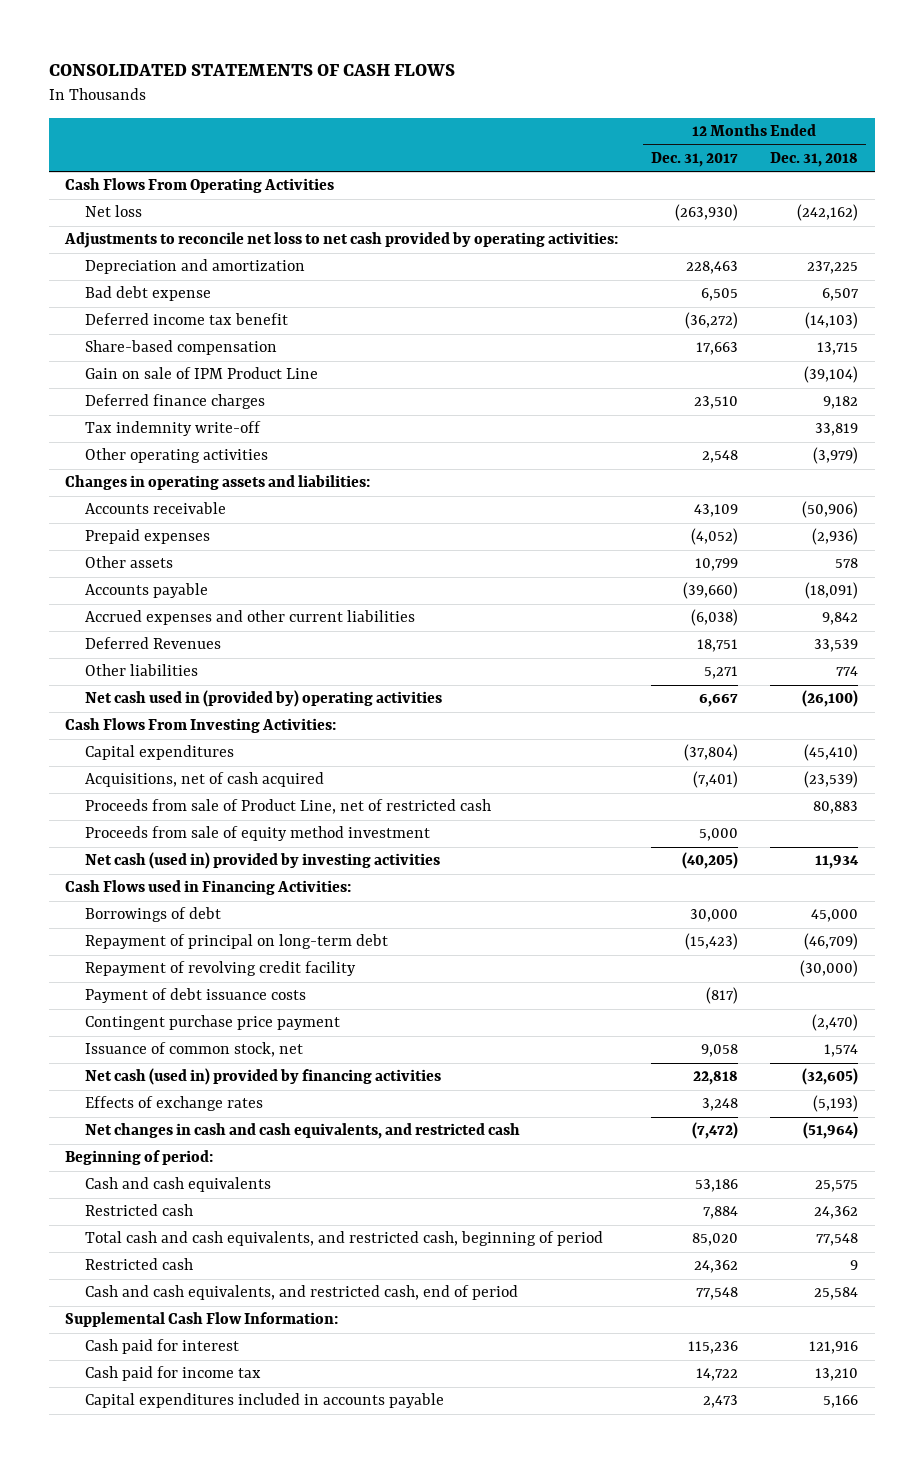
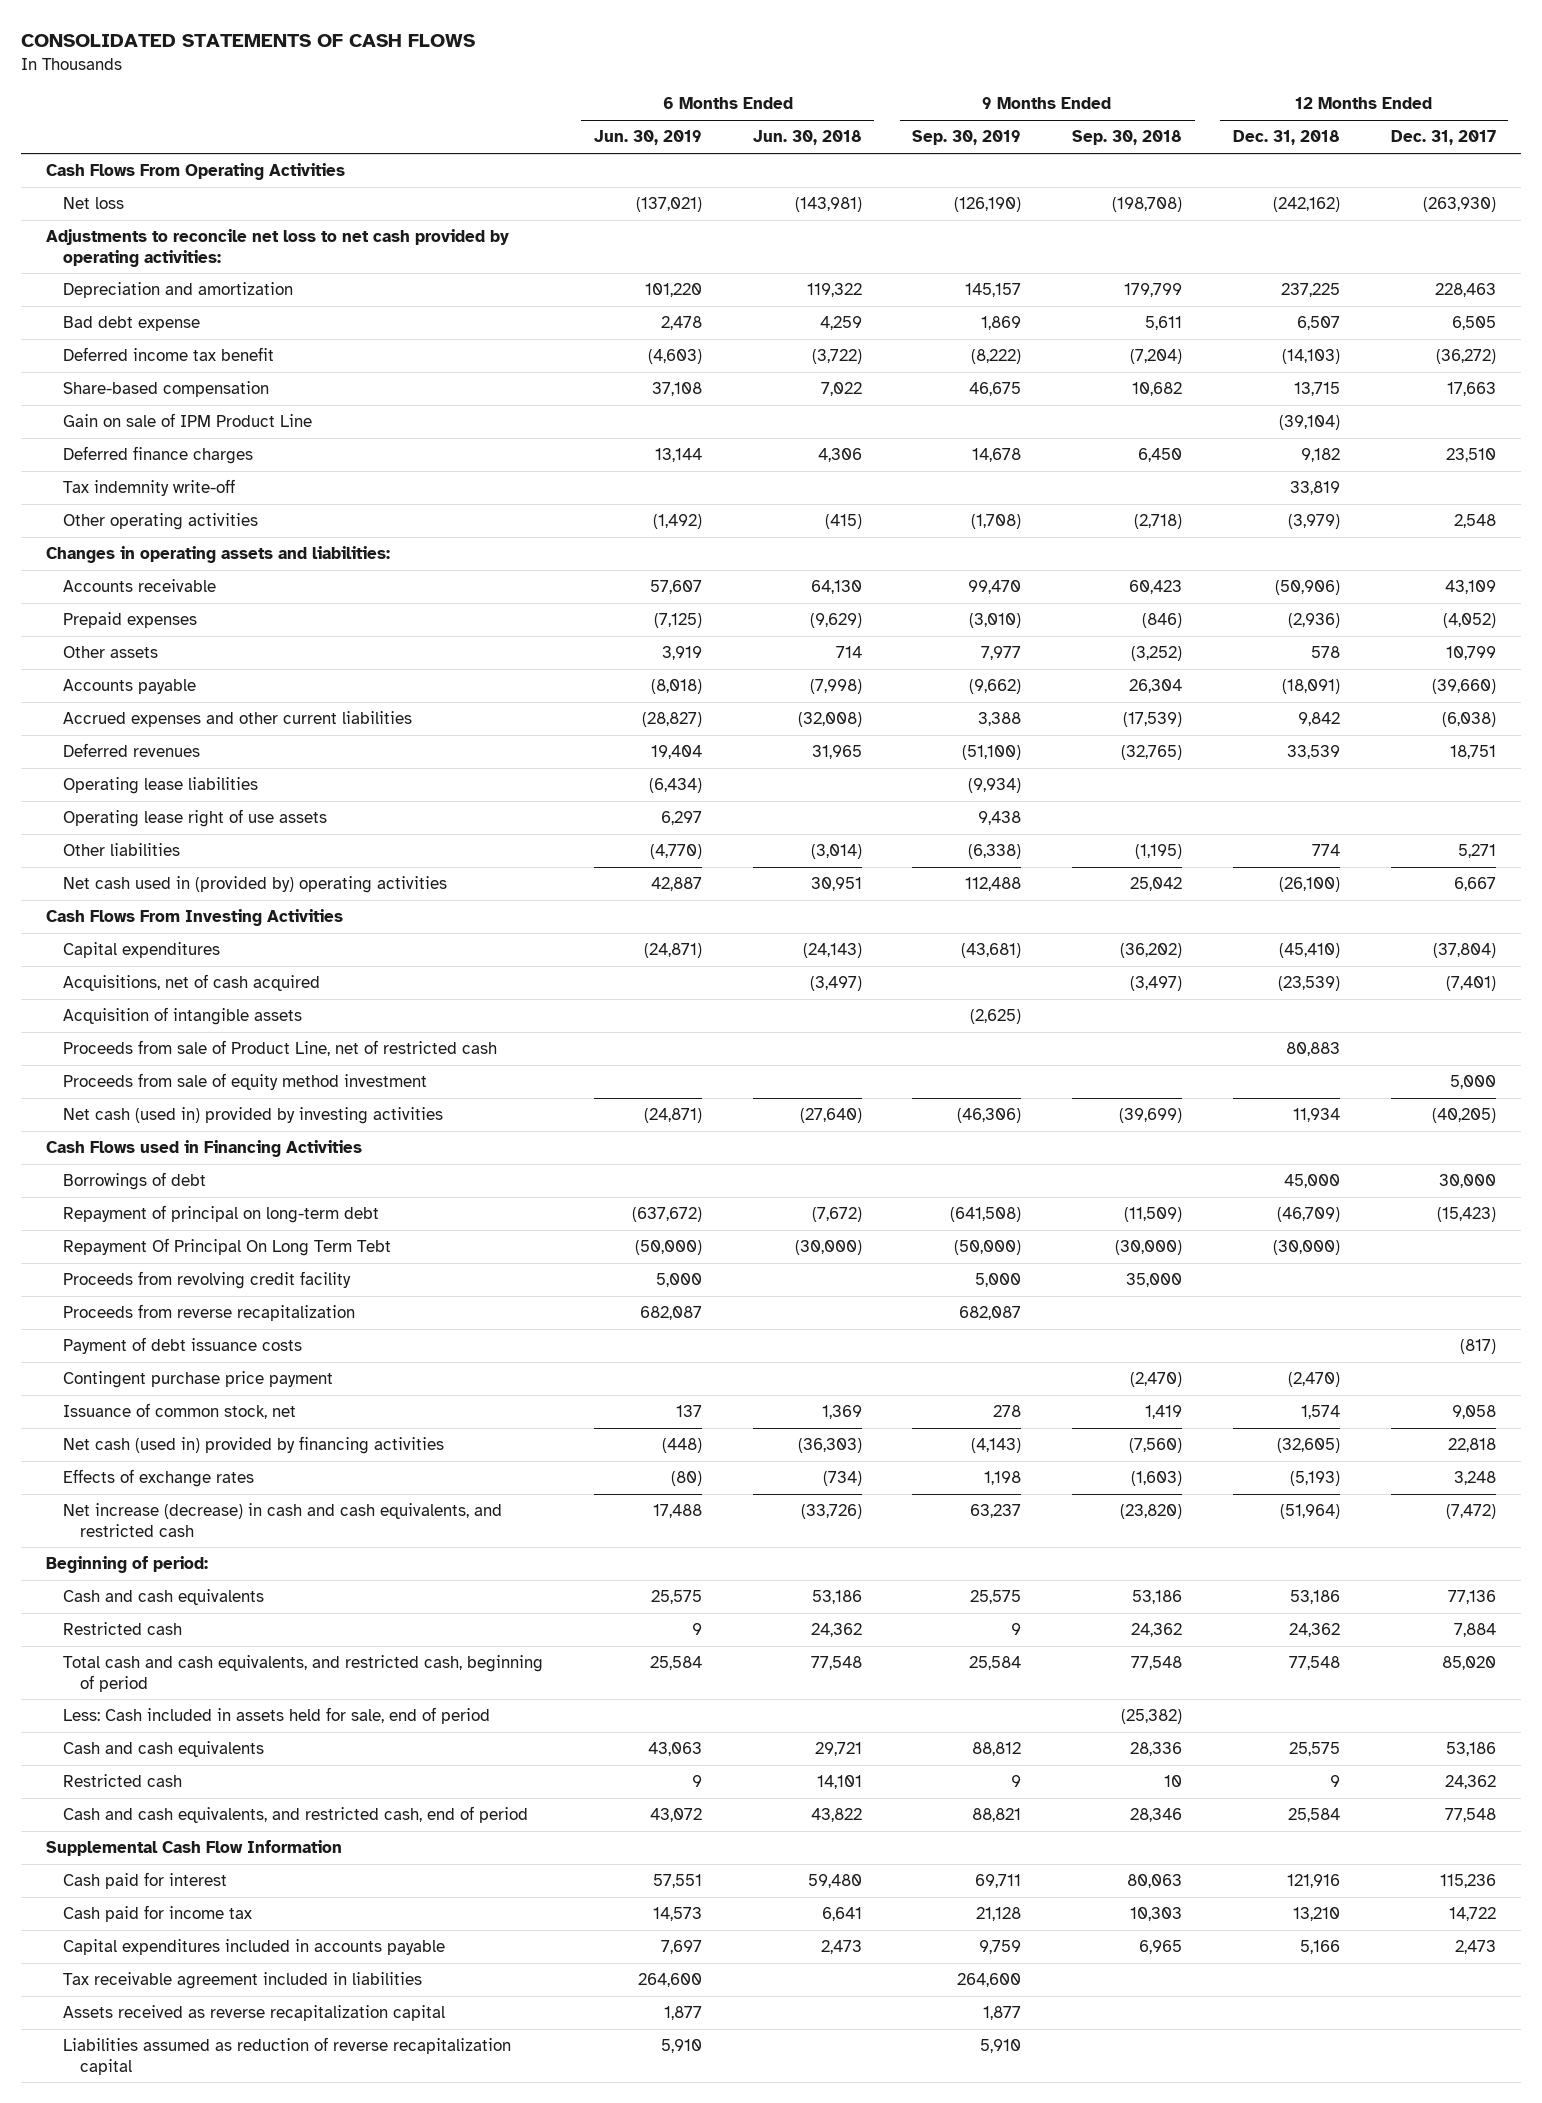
- | 12 Months Ended Dec. 31, 2017 | 12 Months Ended Dec. 31, 2018
+ | 6 Months Ended Jun. 30, 2019 | 6 Months Ended Jun. 30, 2018 | 9 Months Ended Sep. 30, 2019 | 9 Months Ended Sep. 30, 2018 | 12 Months Ended Dec. 31, 2018 | 12 Months Ended Dec. 31, 2017
- Deferred Revenues | 18,751 | 33,539
+ Deferred revenues | 19,404 | 31,965 | (51,100) | (32,765) | 33,539 | 18,751
+ Operating lease liabilities | (6,434) | | (9,934) | | |
+ Operating lease right of use assets | 6,297 | | 9,438 | | |
- Cash Flows From Investing Activities:
+ Cash Flows From Investing Activities
+ Acquisition of intangible assets | | | (2,625) | | |
- Cash Flows used in Financing Activities:
+ Cash Flows used in Financing Activities
- Repayment of revolving credit facility | | (30,000)
+ Repayment Of Principal On Long Term Tebt | (50,000) | (30,000) | (50,000) | (30,000) | (30,000) |
+ Proceeds from revolving credit facility | 5,000 | | 5,000 | 35,000 | |
+ Proceeds from reverse recapitalization | 682,087 | | 682,087 | | |
- Net changes in cash and cash equivalents, and restricted cash | (7,472) | (51,964)
+ Net increase (decrease) in cash and cash equivalents, and restricted cash | 17,488 | (33,726) | 63,237 | (23,820) | (51,964) | (7,472)
+ Cash and cash equivalents | 25,575 | 53,186 | 25,575 | 53,186 | 53,186 | 77,136
+ Less: Cash included in assets held for sale, end of period | | | | (25,382) | |
moved down: Cash and cash equivalents | 43,063 | 29,721 | 88,812 | 28,336 | 25,575 | 53,186
- Supplemental Cash Flow Information:
+ Supplemental Cash Flow Information
+ Tax receivable agreement included in liabilities | 264,600 | | 264,600 | | |
+ Assets received as reverse recapitalization capital | 1,877 | | 1,877 | | |
+ Liabilities assumed as reduction of reverse recapitalization capital | 5,910 | | 5,910 | | |

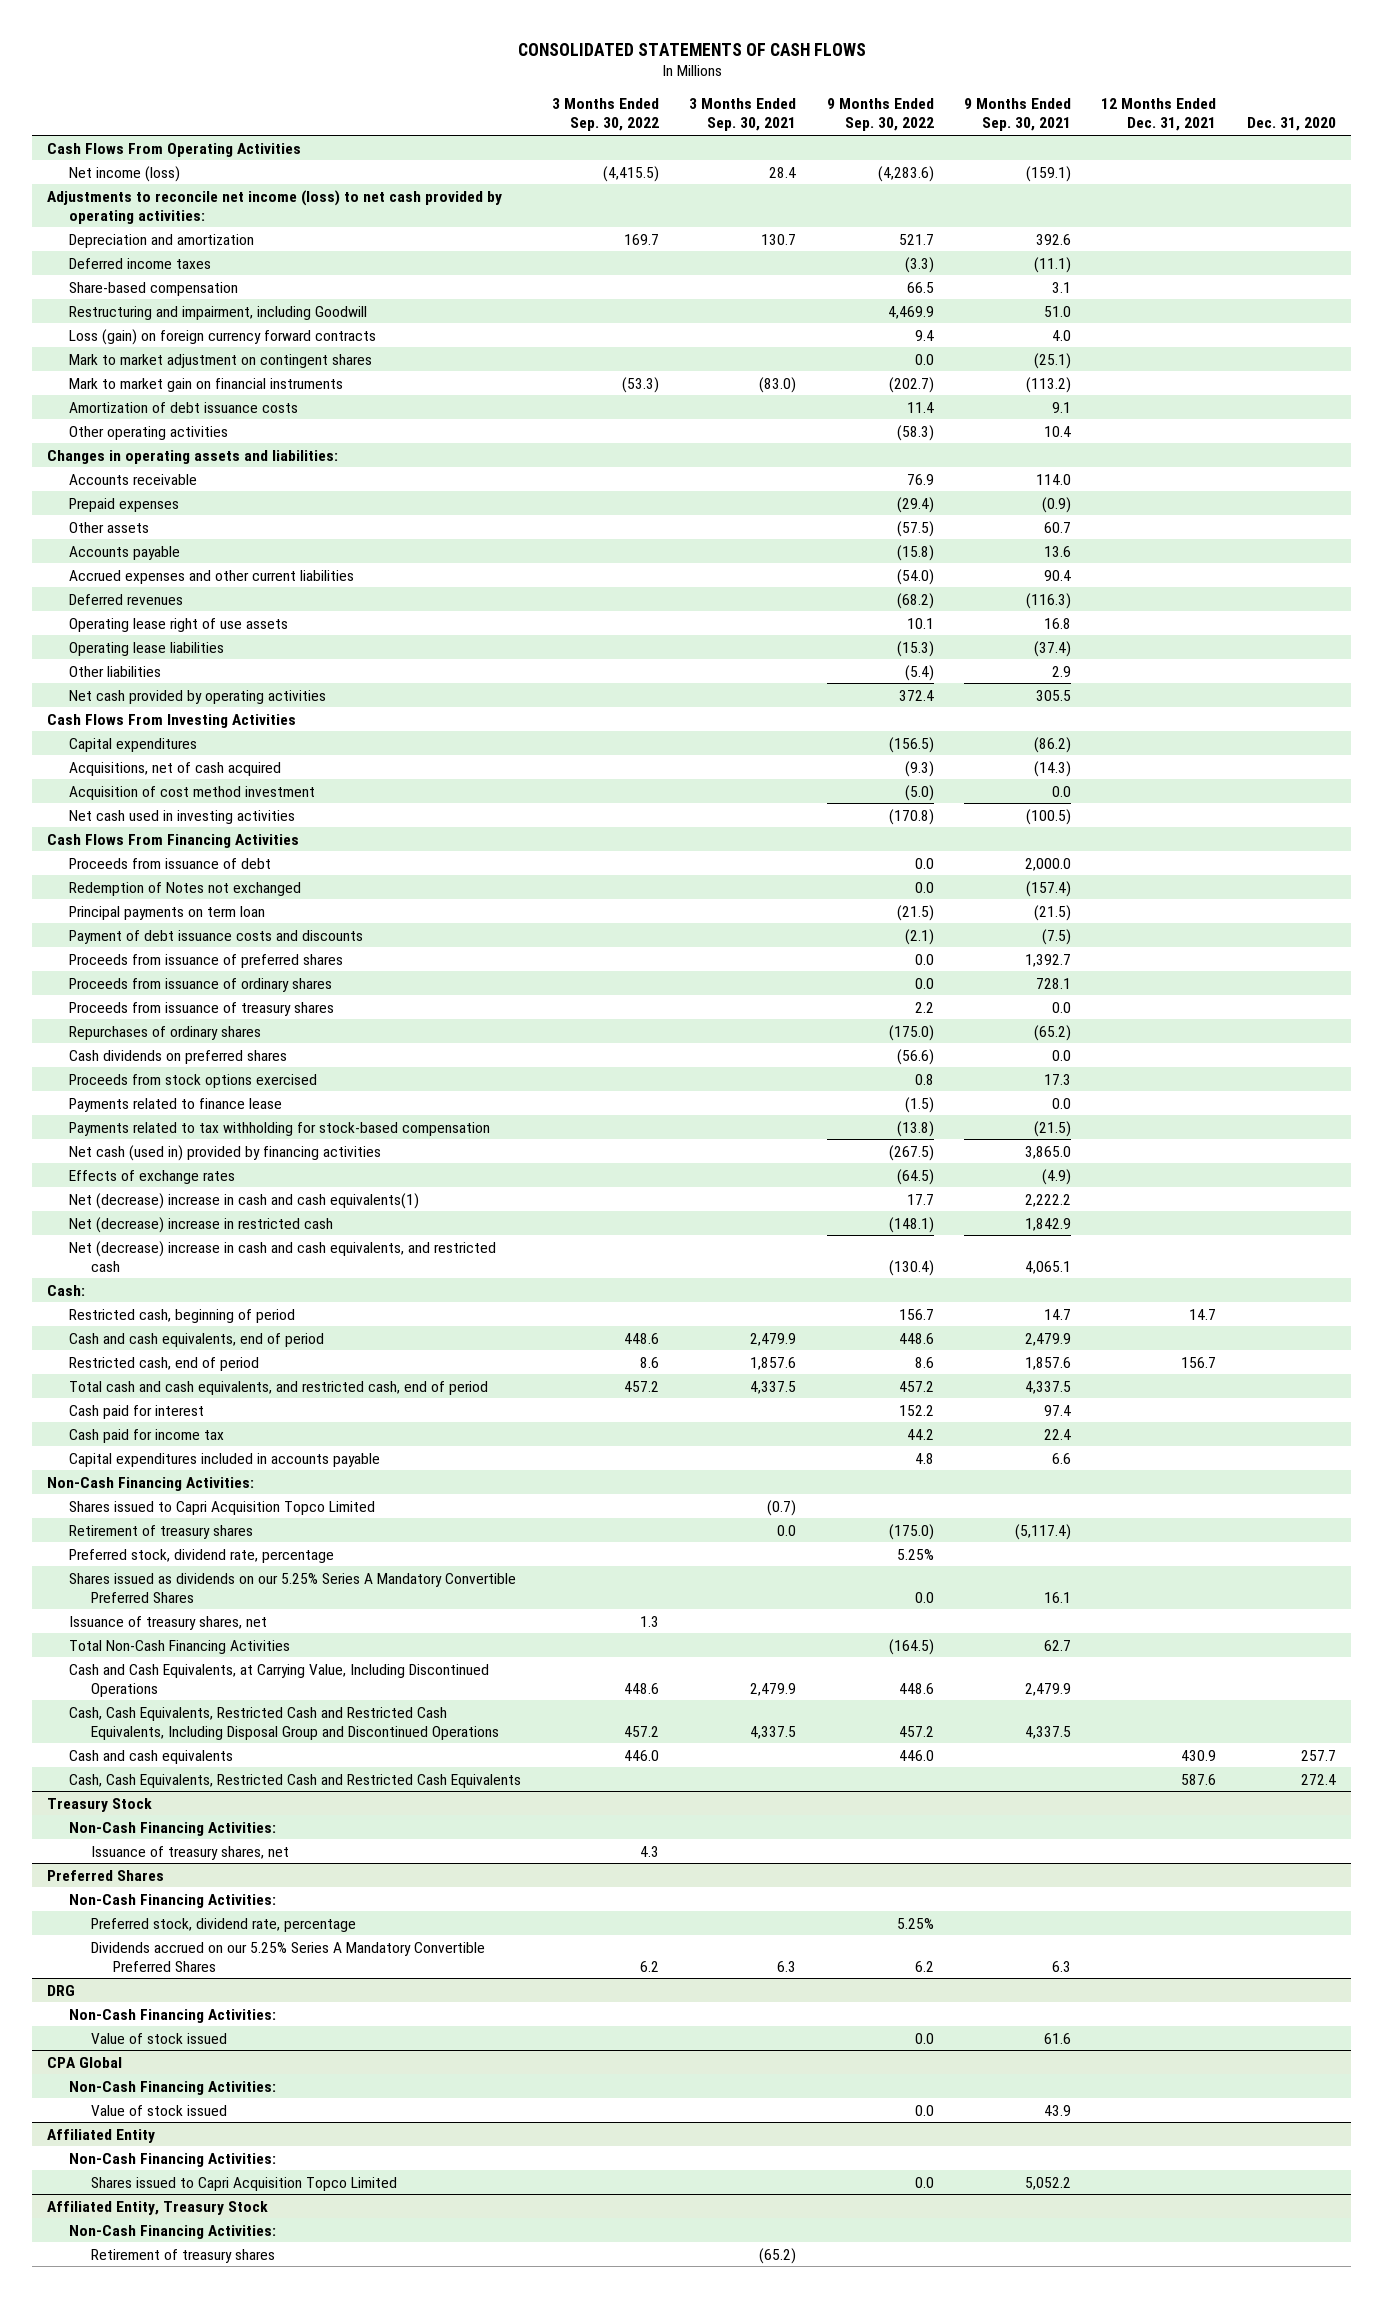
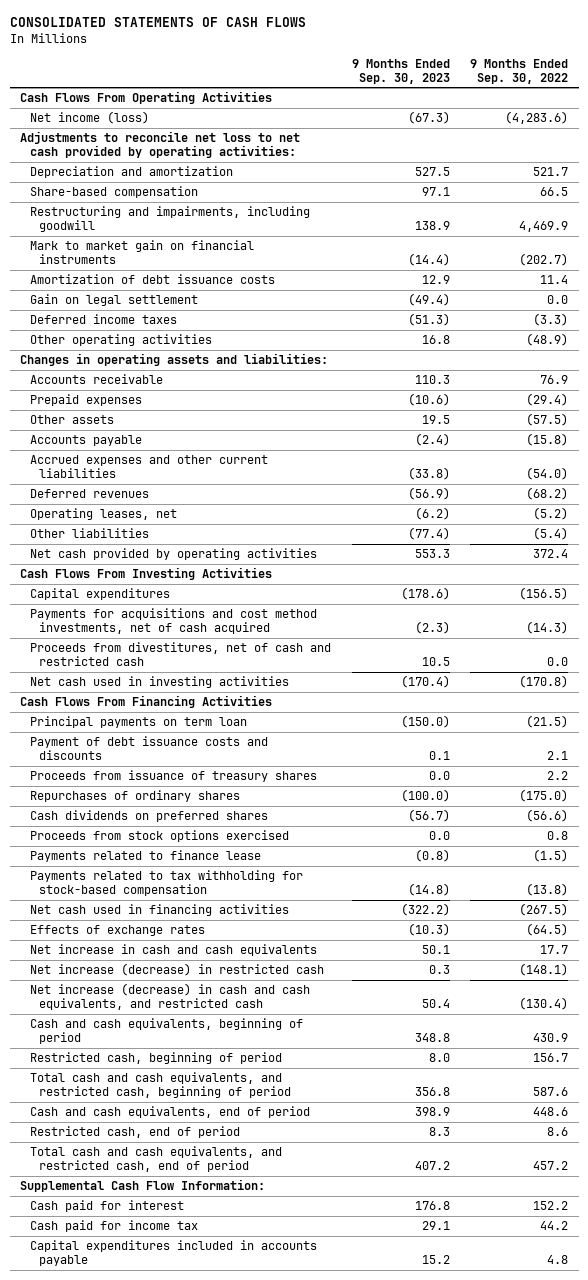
- | 3 Months Ended Sep. 30, 2022 | 3 Months Ended Sep. 30, 2021 | 9 Months Ended Sep. 30, 2022 | 9 Months Ended Sep. 30, 2021 | 12 Months Ended Dec. 31, 2021 | Dec. 31, 2020
+ | 9 Months Ended Sep. 30, 2023 | 9 Months Ended Sep. 30, 2022
- Adjustments to reconcile net income (loss) to net cash provided by operating activities:
+ Adjustments to reconcile net loss to net cash provided by operating activities:
- Restructuring and impairment, including Goodwill | | | 4,469.9 | 51.0 | |
- Loss (gain) on foreign currency forward contracts | | | 9.4 | 4.0 | |
- Mark to market adjustment on contingent shares | | | 0.0 | (25.1) | |
+ Restructuring and impairments, including goodwill | 138.9 | 4,469.9
- Other operating activities | | | (58.3) | 10.4 | |
+ Gain on legal settlement | (49.4) | 0.0
moved down: Deferred income taxes | (51.3) | (3.3)
+ Other operating activities | 16.8 | (48.9)
- Operating lease right of use assets | | | 10.1 | 16.8 | |
- Operating lease liabilities | | | (15.3) | (37.4) | |
+ Operating leases, net | (6.2) | (5.2)
- Acquisitions, net of cash acquired | | | (9.3) | (14.3) | |
- Acquisition of cost method investment | | | (5.0) | 0.0 | |
+ Payments for acquisitions and cost method investments, net of cash acquired | (2.3) | (14.3)
+ Proceeds from divestitures, net of cash and restricted cash | 10.5 | 0.0
- Proceeds from issuance of debt | | | 0.0 | 2,000.0 | |
- Redemption of Notes not exchanged | | | 0.0 | (157.4) | |
- Payment of debt issuance costs and discounts | | | (2.1) | (7.5) | |
- Proceeds from issuance of preferred shares | | | 0.0 | 1,392.7 | |
- Proceeds from issuance of ordinary shares | | | 0.0 | 728.1 | |
+ Payment of debt issuance costs and discounts | 0.1 | 2.1
- Net cash (used in) provided by financing activities | | | (267.5) | 3,865.0 | |
+ Net cash used in financing activities | (322.2) | (267.5)
- Net (decrease) increase in cash and cash equivalents(1) | | | 17.7 | 2,222.2 | |
- Net (decrease) increase in restricted cash | | | (148.1) | 1,842.9 | |
- Net (decrease) increase in cash and cash equivalents, and restricted cash | | | (130.4) | 4,065.1 | |
- Cash:
+ Net increase in cash and cash equivalents | 50.1 | 17.7
+ Net increase (decrease) in restricted cash | 0.3 | (148.1)
+ Net increase (decrease) in cash and cash equivalents, and restricted cash | 50.4 | (130.4)
+ Cash and cash equivalents, beginning of period | 348.8 | 430.9
+ Total cash and cash equivalents, and restricted cash, beginning of period | 356.8 | 587.6
+ Supplemental Cash Flow Information:
- Non-Cash Financing Activities:
- Shares issued to Capri Acquisition Topco Limited | | (0.7) | | | |
- Retirement of treasury shares | | 0.0 | (175.0) | (5,117.4) | |
- Preferred stock, dividend rate, percentage | | | 5.25% | | |
- Shares issued as dividends on our 5.25% Series A Mandatory Convertible Preferred Shares | | | 0.0 | 16.1 | |
- Issuance of treasury shares, net | 1.3 | | | | |
- Total Non-Cash Financing Activities | | | (164.5) | 62.7 | |
- Cash and Cash Equivalents, at Carrying Value, Including Discontinued Operations | 448.6 | 2,479.9 | 448.6 | 2,479.9 | |
- Cash, Cash Equivalents, Restricted Cash and Restricted Cash Equivalents, Including Disposal Group and Discontinued Operations | 457.2 | 4,337.5 | 457.2 | 4,337.5 | |
- Cash and cash equivalents | 446.0 | | 446.0 | | 430.9 | 257.7
- Cash, Cash Equivalents, Restricted Cash and Restricted Cash Equivalents | | | | | 587.6 | 272.4
- Treasury Stock
- Non-Cash Financing Activities:
- Issuance of treasury shares, net | 4.3 | | | | |
- Preferred Shares
- Non-Cash Financing Activities:
- Preferred stock, dividend rate, percentage | | | 5.25% | | |
- Dividends accrued on our 5.25% Series A Mandatory Convertible Preferred Shares | 6.2 | 6.3 | 6.2 | 6.3 | |
- DRG
- Non-Cash Financing Activities:
- Value of stock issued | | | 0.0 | 61.6 | |
- CPA Global
- Non-Cash Financing Activities:
- Value of stock issued | | | 0.0 | 43.9 | |
- Affiliated Entity
- Non-Cash Financing Activities:
- Shares issued to Capri Acquisition Topco Limited | | | 0.0 | 5,052.2 | |
- Affiliated Entity, Treasury Stock
- Non-Cash Financing Activities:
- Retirement of treasury shares | | (65.2) | | | |

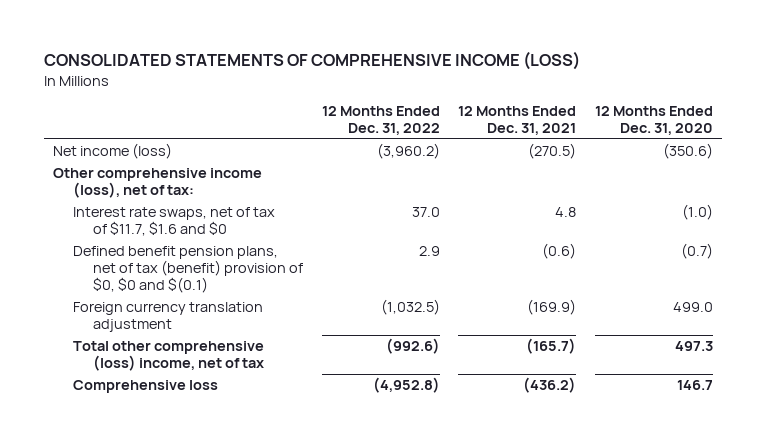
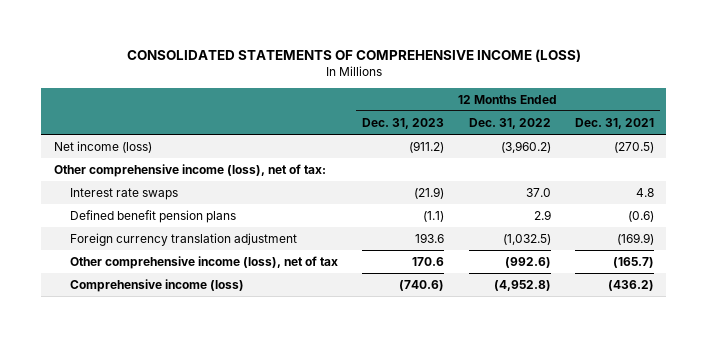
- | 12 Months Ended Dec. 31, 2022 | 12 Months Ended Dec. 31, 2021 | 12 Months Ended Dec. 31, 2020
+ | 12 Months Ended Dec. 31, 2023 | 12 Months Ended Dec. 31, 2022 | 12 Months Ended Dec. 31, 2021
- Interest rate swaps, net of tax of $11.7, $1.6 and $0 | 37.0 | 4.8 | (1.0)
- Defined benefit pension plans, net of tax (benefit) provision of $0, $0 and $(0.1) | 2.9 | (0.6) | (0.7)
+ Interest rate swaps | (21.9) | 37.0 | 4.8
+ Defined benefit pension plans | (1.1) | 2.9 | (0.6)
- Total other comprehensive (loss) income, net of tax | (992.6) | (165.7) | 497.3
- Comprehensive loss | (4,952.8) | (436.2) | 146.7
+ Other comprehensive income (loss), net of tax | 170.6 | (992.6) | (165.7)
+ Comprehensive income (loss) | (740.6) | (4,952.8) | (436.2)

